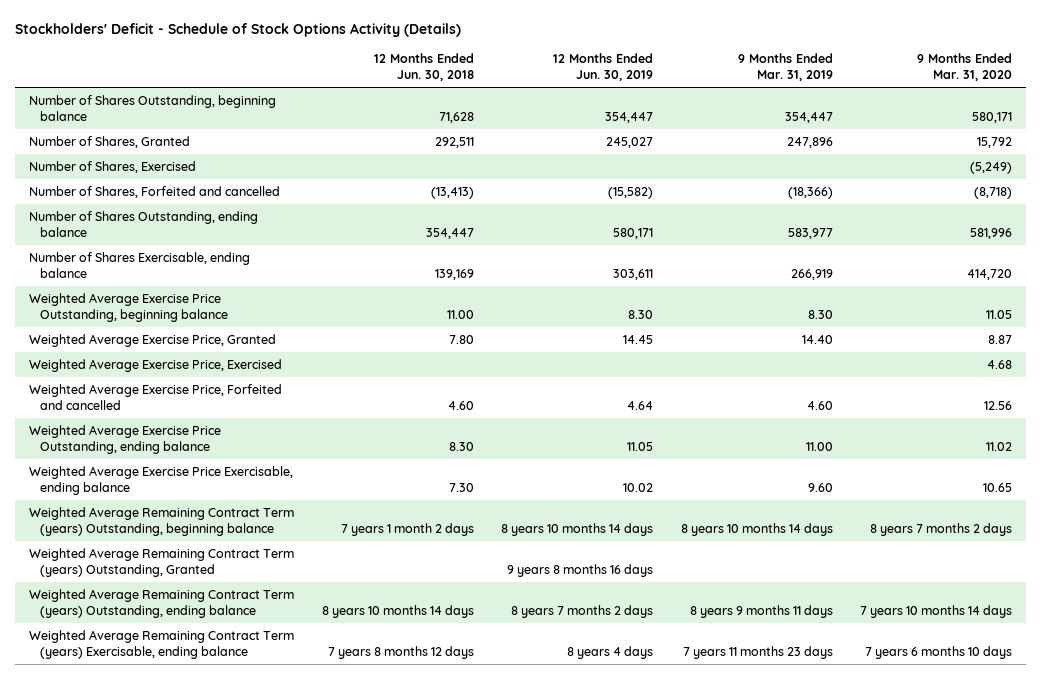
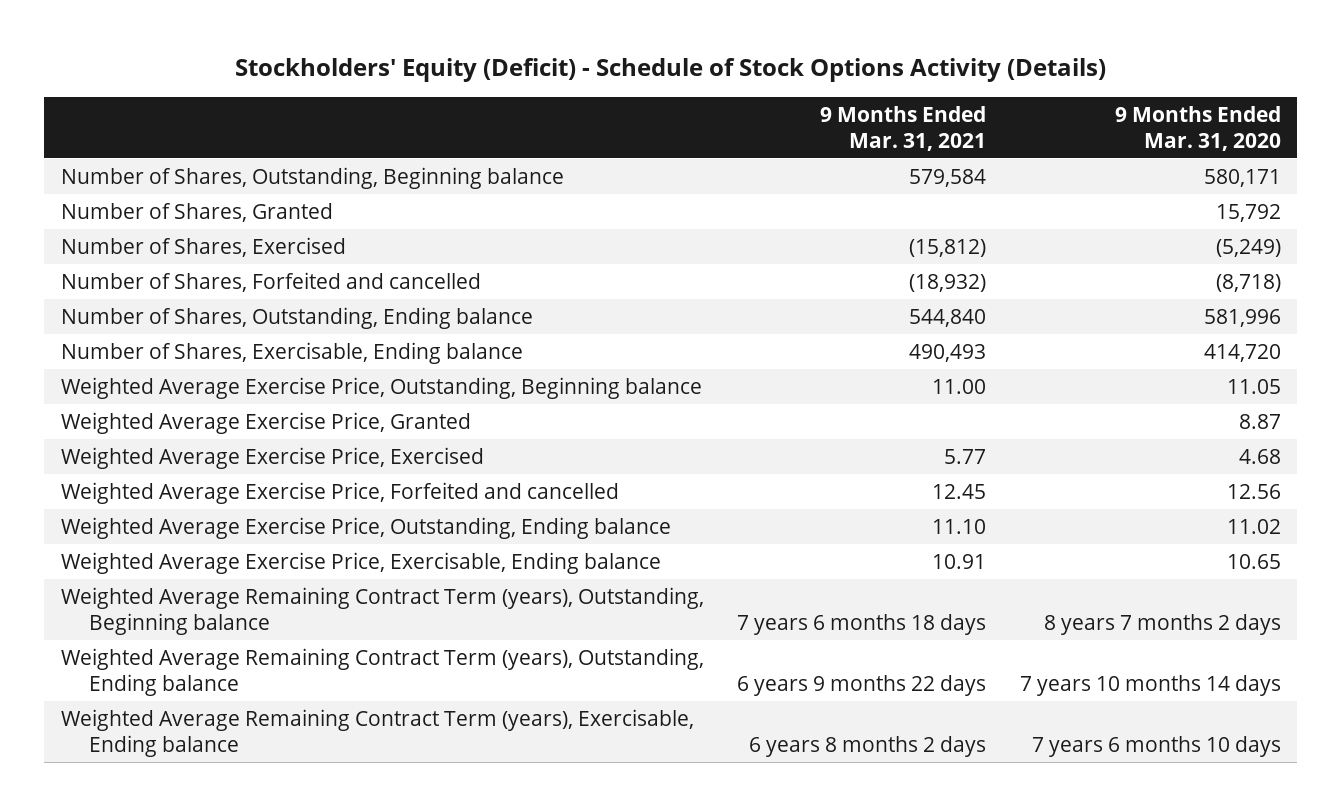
- Stockholders' Deficit - Schedule of Stock Options Activity (Details)
+ Stockholders' Equity (Deficit) - Schedule of Stock Options Activity (Details)
- | 12 Months Ended Jun. 30, 2018 | 12 Months Ended Jun. 30, 2019 | 9 Months Ended Mar. 31, 2019 | 9 Months Ended Mar. 31, 2020
+ | 9 Months Ended Mar. 31, 2021 | 9 Months Ended Mar. 31, 2020
- Number of Shares Outstanding, beginning balance | 71,628 | 354,447 | 354,447 | 580,171
+ Number of Shares, Outstanding, Beginning balance | 579,584 | 580,171
- Number of Shares Outstanding, ending balance | 354,447 | 580,171 | 583,977 | 581,996
- Number of Shares Exercisable, ending balance | 139,169 | 303,611 | 266,919 | 414,720
- Weighted Average Exercise Price Outstanding, beginning balance | 11.00 | 8.30 | 8.30 | 11.05
+ Number of Shares, Outstanding, Ending balance | 544,840 | 581,996
+ Number of Shares, Exercisable, Ending balance | 490,493 | 414,720
+ Weighted Average Exercise Price, Outstanding, Beginning balance | 11.00 | 11.05
- Weighted Average Exercise Price Outstanding, ending balance | 8.30 | 11.05 | 11.00 | 11.02
- Weighted Average Exercise Price Exercisable, ending balance | 7.30 | 10.02 | 9.60 | 10.65
- Weighted Average Remaining Contract Term (years) Outstanding, beginning balance | 7 years 1 month 2 days | 8 years 10 months 14 days | 8 years 10 months 14 days | 8 years 7 months 2 days
- Weighted Average Remaining Contract Term (years) Outstanding, Granted | | 9 years 8 months 16 days | |
- Weighted Average Remaining Contract Term (years) Outstanding, ending balance | 8 years 10 months 14 days | 8 years 7 months 2 days | 8 years 9 months 11 days | 7 years 10 months 14 days
- Weighted Average Remaining Contract Term (years) Exercisable, ending balance | 7 years 8 months 12 days | 8 years 4 days | 7 years 11 months 23 days | 7 years 6 months 10 days
+ Weighted Average Exercise Price, Outstanding, Ending balance | 11.10 | 11.02
+ Weighted Average Exercise Price, Exercisable, Ending balance | 10.91 | 10.65
+ Weighted Average Remaining Contract Term (years), Outstanding, Beginning balance | 7 years 6 months 18 days | 8 years 7 months 2 days
+ Weighted Average Remaining Contract Term (years), Outstanding, Ending balance | 6 years 9 months 22 days | 7 years 10 months 14 days
+ Weighted Average Remaining Contract Term (years), Exercisable, Ending balance | 6 years 8 months 2 days | 7 years 6 months 10 days

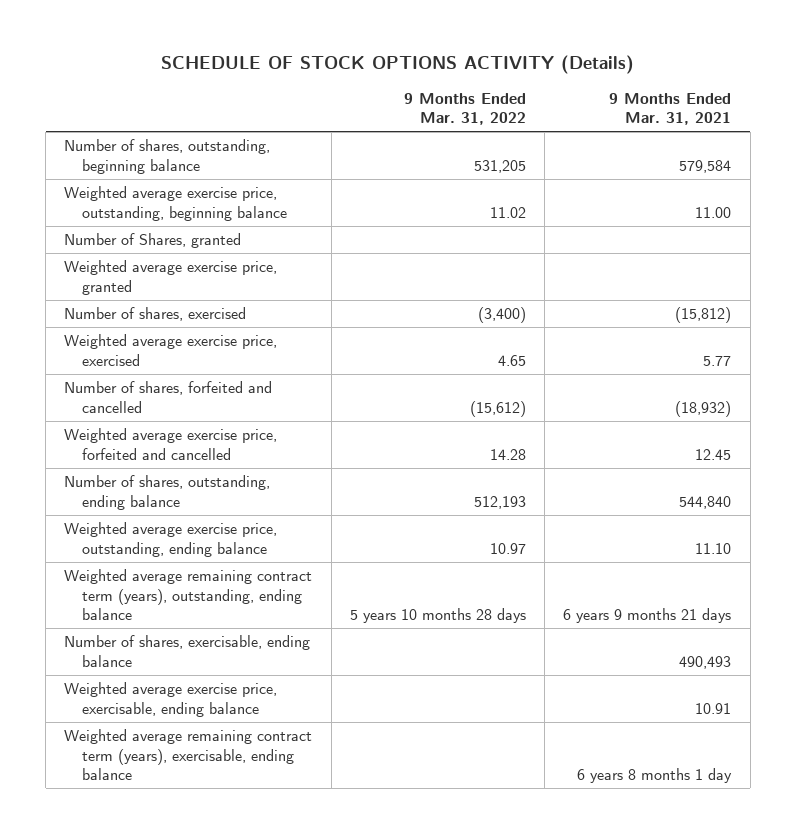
- Stockholders' Equity (Deficit) - Schedule of Stock Options Activity (Details)
+ SCHEDULE OF STOCK OPTIONS ACTIVITY (Details)
- | 9 Months Ended Mar. 31, 2021 | 9 Months Ended Mar. 31, 2020
+ | 9 Months Ended Mar. 31, 2022 | 9 Months Ended Mar. 31, 2021
- Number of Shares, Outstanding, Beginning balance | 579,584 | 580,171
- Number of Shares, Granted | | 15,792
- Number of Shares, Exercised | (15,812) | (5,249)
- Number of Shares, Forfeited and cancelled | (18,932) | (8,718)
- Number of Shares, Outstanding, Ending balance | 544,840 | 581,996
- Number of Shares, Exercisable, Ending balance | 490,493 | 414,720
- Weighted Average Exercise Price, Outstanding, Beginning balance | 11.00 | 11.05
- Weighted Average Exercise Price, Granted | | 8.87
- Weighted Average Exercise Price, Exercised | 5.77 | 4.68
- Weighted Average Exercise Price, Forfeited and cancelled | 12.45 | 12.56
- Weighted Average Exercise Price, Outstanding, Ending balance | 11.10 | 11.02
- Weighted Average Exercise Price, Exercisable, Ending balance | 10.91 | 10.65
- Weighted Average Remaining Contract Term (years), Outstanding, Beginning balance | 7 years 6 months 18 days | 8 years 7 months 2 days
- Weighted Average Remaining Contract Term (years), Outstanding, Ending balance | 6 years 9 months 22 days | 7 years 10 months 14 days
- Weighted Average Remaining Contract Term (years), Exercisable, Ending balance | 6 years 8 months 2 days | 7 years 6 months 10 days
+ Number of shares, outstanding, beginning balance | 531,205 | 579,584
+ Weighted average exercise price, outstanding, beginning balance | 11.02 | 11.00
+ Number of Shares, granted
+ Weighted average exercise price, granted
+ Number of shares, exercised | (3,400) | (15,812)
+ Weighted average exercise price, exercised | 4.65 | 5.77
+ Number of shares, forfeited and cancelled | (15,612) | (18,932)
+ Weighted average exercise price, forfeited and cancelled | 14.28 | 12.45
+ Number of shares, outstanding, ending balance | 512,193 | 544,840
+ Weighted average exercise price, outstanding, ending balance | 10.97 | 11.10
+ Weighted average remaining contract term (years), outstanding, ending balance | 5 years 10 months 28 days | 6 years 9 months 21 days
+ Number of shares, exercisable, ending balance | | 490,493
+ Weighted average exercise price, exercisable, ending balance | | 10.91
+ Weighted average remaining contract term (years), exercisable, ending balance | | 6 years 8 months 1 day

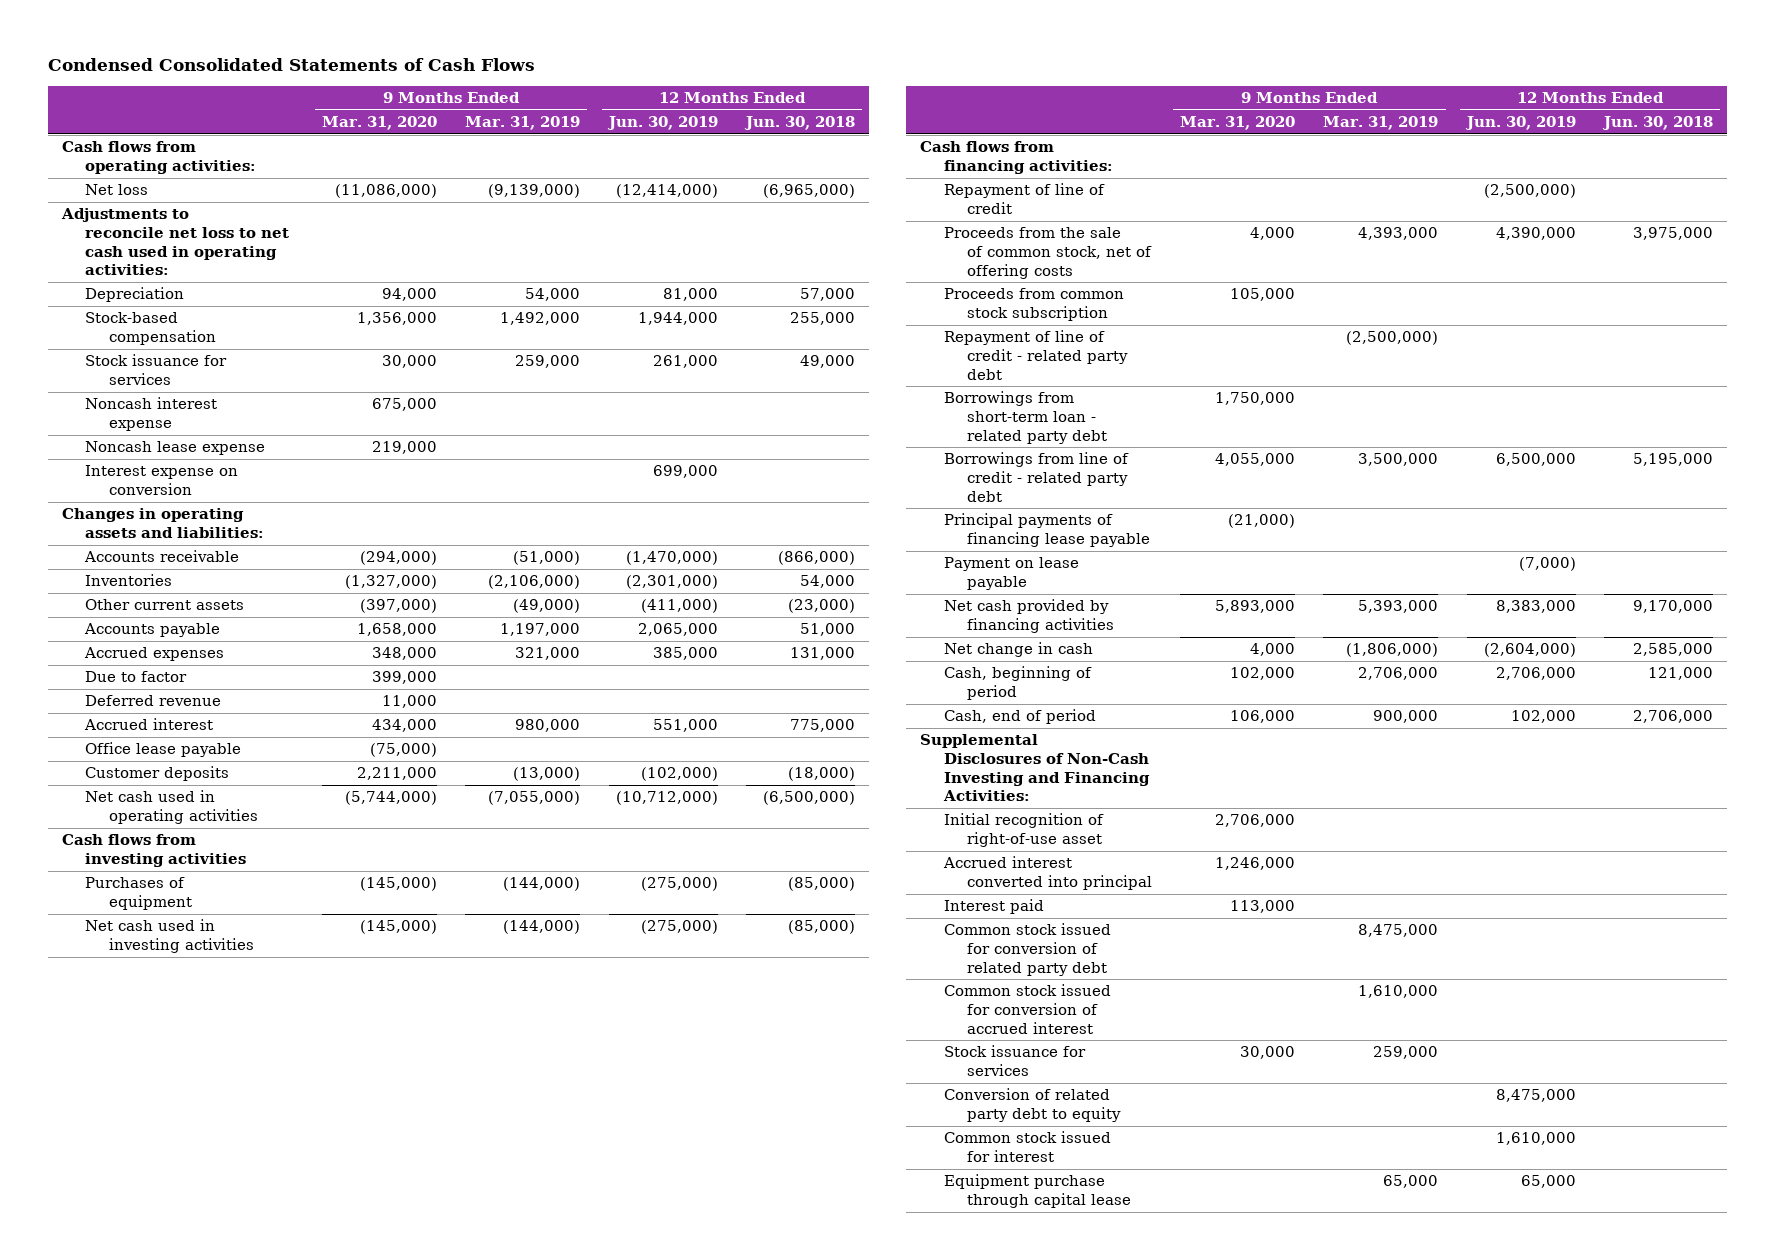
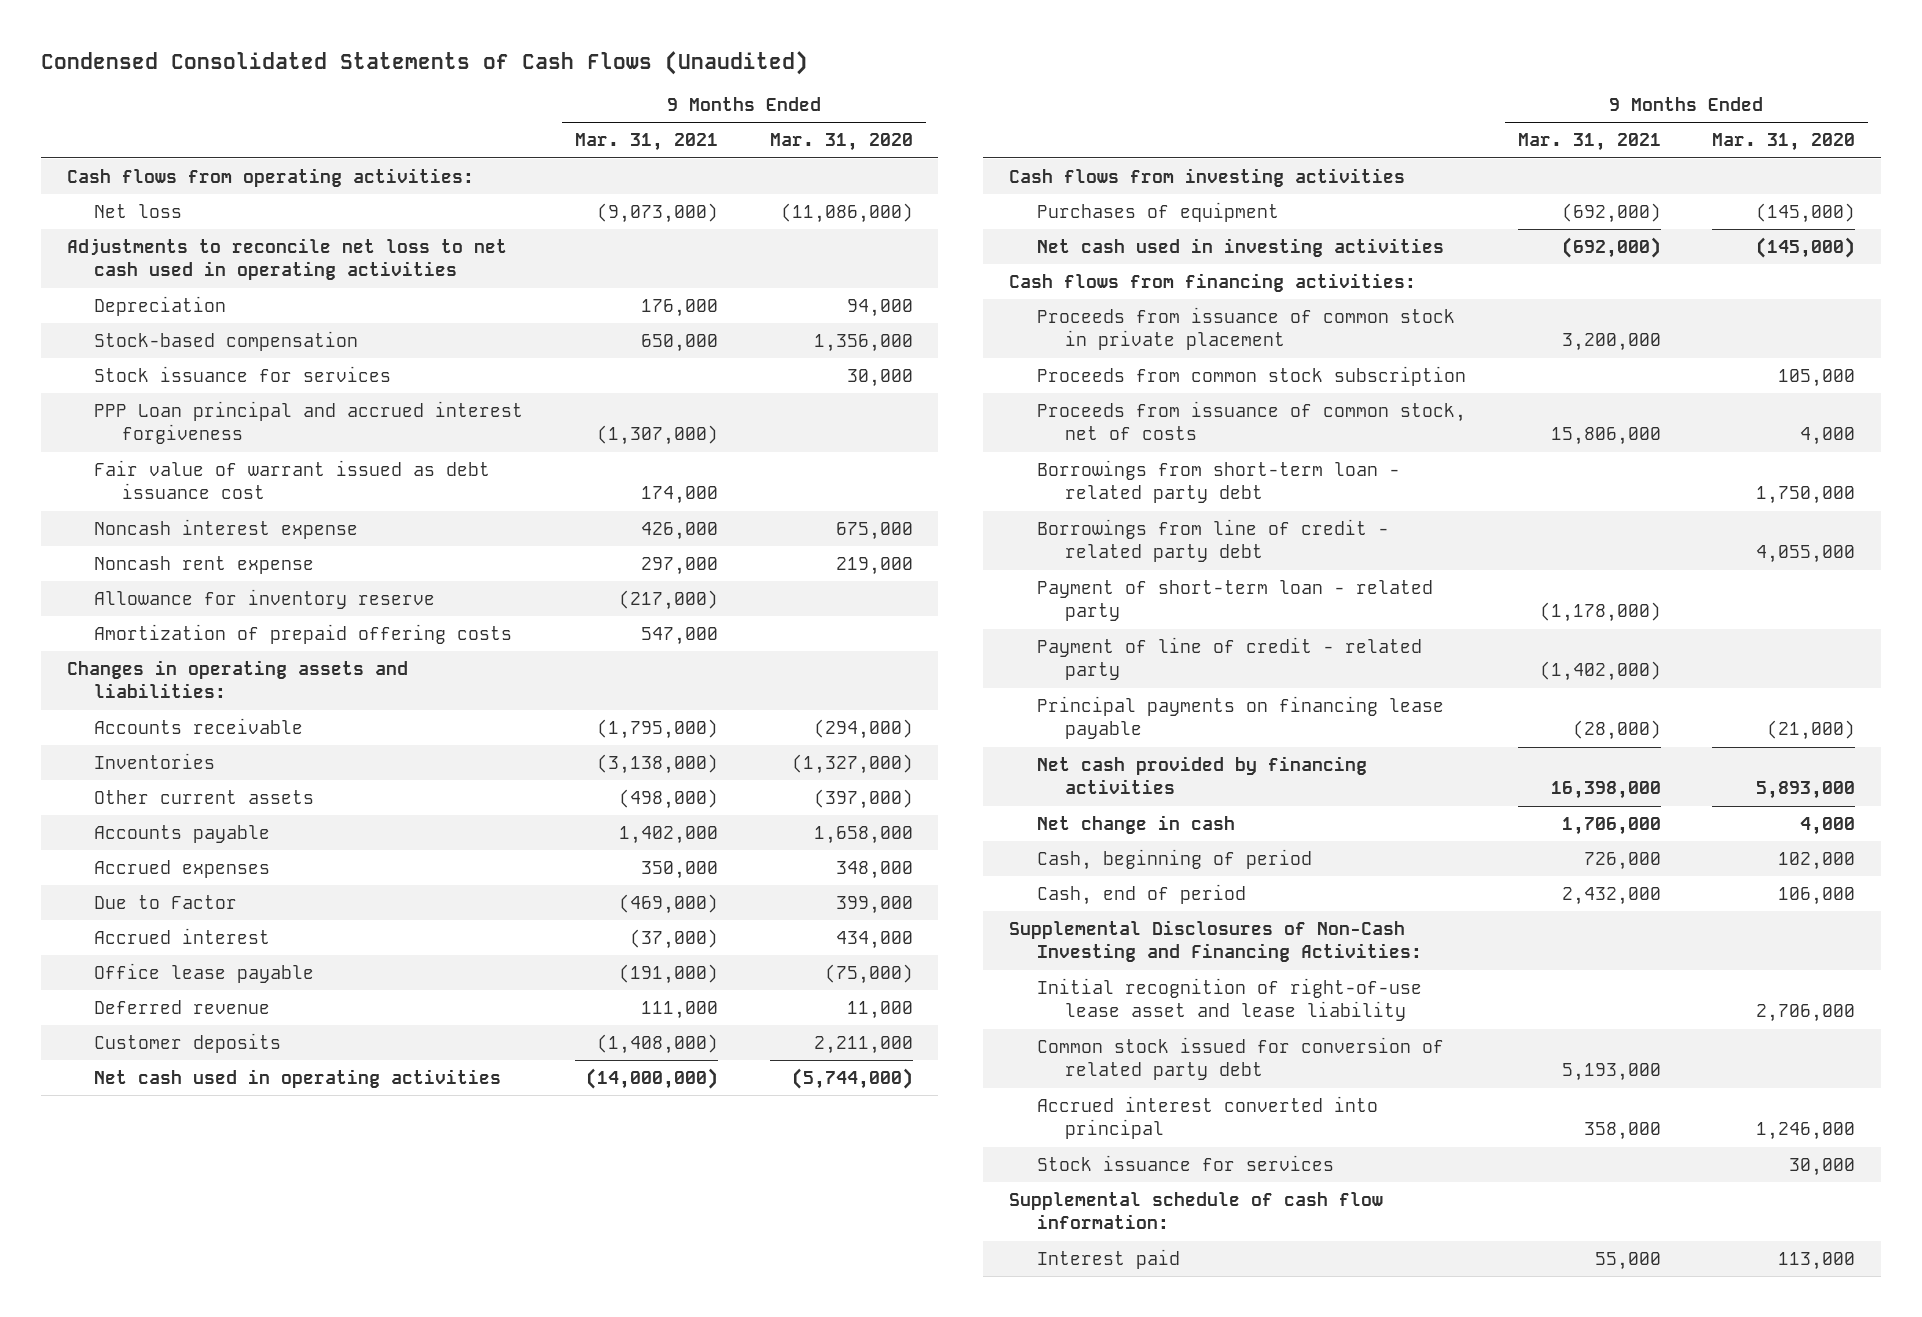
- Condensed Consolidated Statements of Cash Flows
+ Condensed Consolidated Statements of Cash Flows (Unaudited)
- | 9 Months Ended Mar. 31, 2020 | 9 Months Ended Mar. 31, 2019 | 12 Months Ended Jun. 30, 2019 | 12 Months Ended Jun. 30, 2018
+ | 9 Months Ended Mar. 31, 2021 | 9 Months Ended Mar. 31, 2020
- Adjustments to reconcile net loss to net cash used in operating activities:
+ Adjustments to reconcile net loss to net cash used in operating activities
+ PPP Loan principal and accrued interest forgiveness | (1,307,000) |
+ Fair value of warrant issued as debt issuance cost | 174,000 |
- Noncash lease expense | 219,000 | | |
- Interest expense on conversion | | | 699,000 |
+ Noncash rent expense | 297,000 | 219,000
+ Allowance for inventory reserve | (217,000) |
+ Amortization of prepaid offering costs | 547,000 |
- Due to factor | 399,000 | | |
+ Due to Factor | (469,000) | 399,000
moved down: Deferred revenue | 111,000 | 11,000
- Repayment of line of credit | | | (2,500,000) |
- Proceeds from the sale of common stock, net of offering costs | 4,000 | 4,393,000 | 4,390,000 | 3,975,000
+ Proceeds from issuance of common stock in private placement | 3,200,000 |
- Repayment of line of credit - related party debt | | (2,500,000) | |
+ Proceeds from issuance of common stock, net of costs | 15,806,000 | 4,000
- Principal payments of financing lease payable | (21,000) | | |
- Payment on lease payable | | | (7,000) |
+ Payment of short-term loan - related party | (1,178,000) |
+ Payment of line of credit - related party | (1,402,000) |
+ Principal payments on financing lease payable | (28,000) | (21,000)
- Initial recognition of right-of-use asset | 2,706,000 | | |
+ Initial recognition of right-of-use lease asset and lease liability | | 2,706,000
- Common stock issued for conversion of accrued interest | | 1,610,000 | |
moved down: Accrued interest converted into principal | 358,000 | 1,246,000
- Conversion of related party debt to equity | | | 8,475,000 |
- Common stock issued for interest | | | 1,610,000 |
- Equipment purchase through capital lease | | 65,000 | 65,000 |
+ Supplemental schedule of cash flow information:
moved down: Interest paid | 55,000 | 113,000

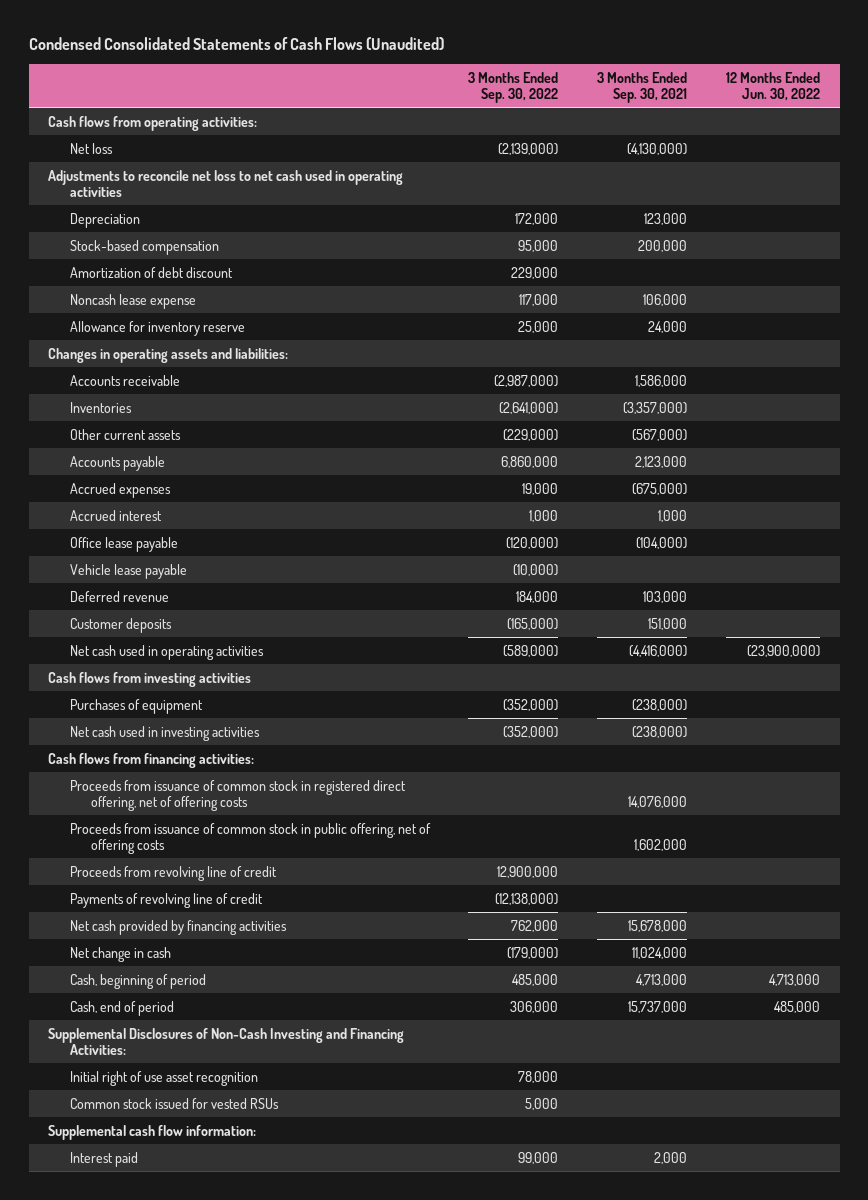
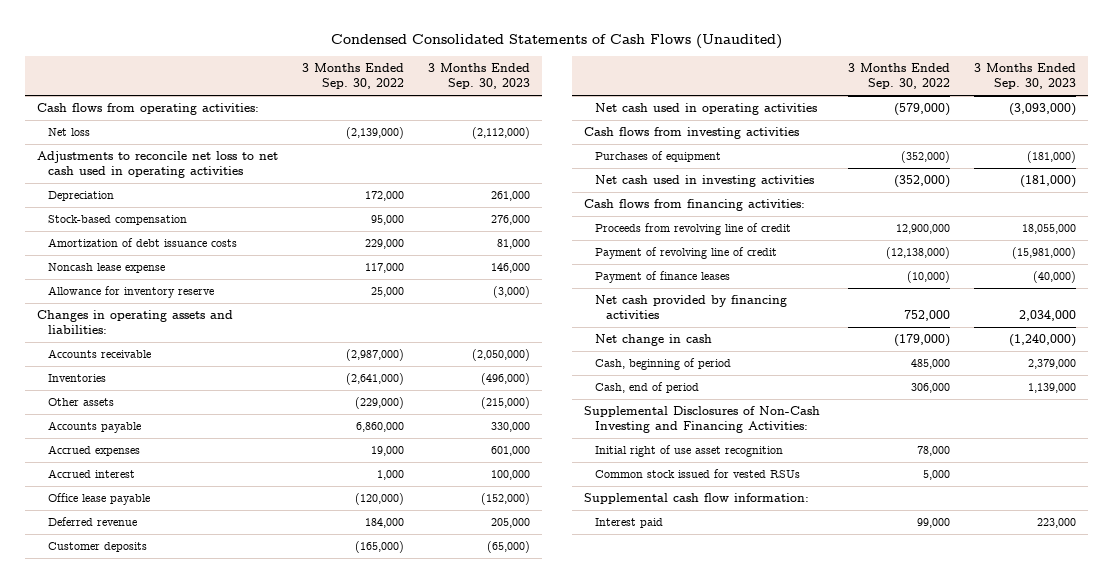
- | 3 Months Ended Sep. 30, 2022 | 3 Months Ended Sep. 30, 2021 | 12 Months Ended Jun. 30, 2022
+ | 3 Months Ended Sep. 30, 2022 | 3 Months Ended Sep. 30, 2023
- Amortization of debt discount | 229,000 | |
+ Amortization of debt issuance costs | 229,000 | 81,000
- Other current assets | (229,000) | (567,000) |
+ Other assets | (229,000) | (215,000)
- Vehicle lease payable | (10,000) | |
- Net cash used in operating activities | (589,000) | (4,416,000) | (23,900,000)
+ Net cash used in operating activities | (579,000) | (3,093,000)
- Proceeds from issuance of common stock in registered direct offering, net of offering costs | | 14,076,000 |
- Proceeds from issuance of common stock in public offering, net of offering costs | | 1,602,000 |
- Payments of revolving line of credit | (12,138,000) | |
- Net cash provided by financing activities | 762,000 | 15,678,000 |
+ Payment of revolving line of credit | (12,138,000) | (15,981,000)
+ Payment of finance leases | (10,000) | (40,000)
+ Net cash provided by financing activities | 752,000 | 2,034,000

